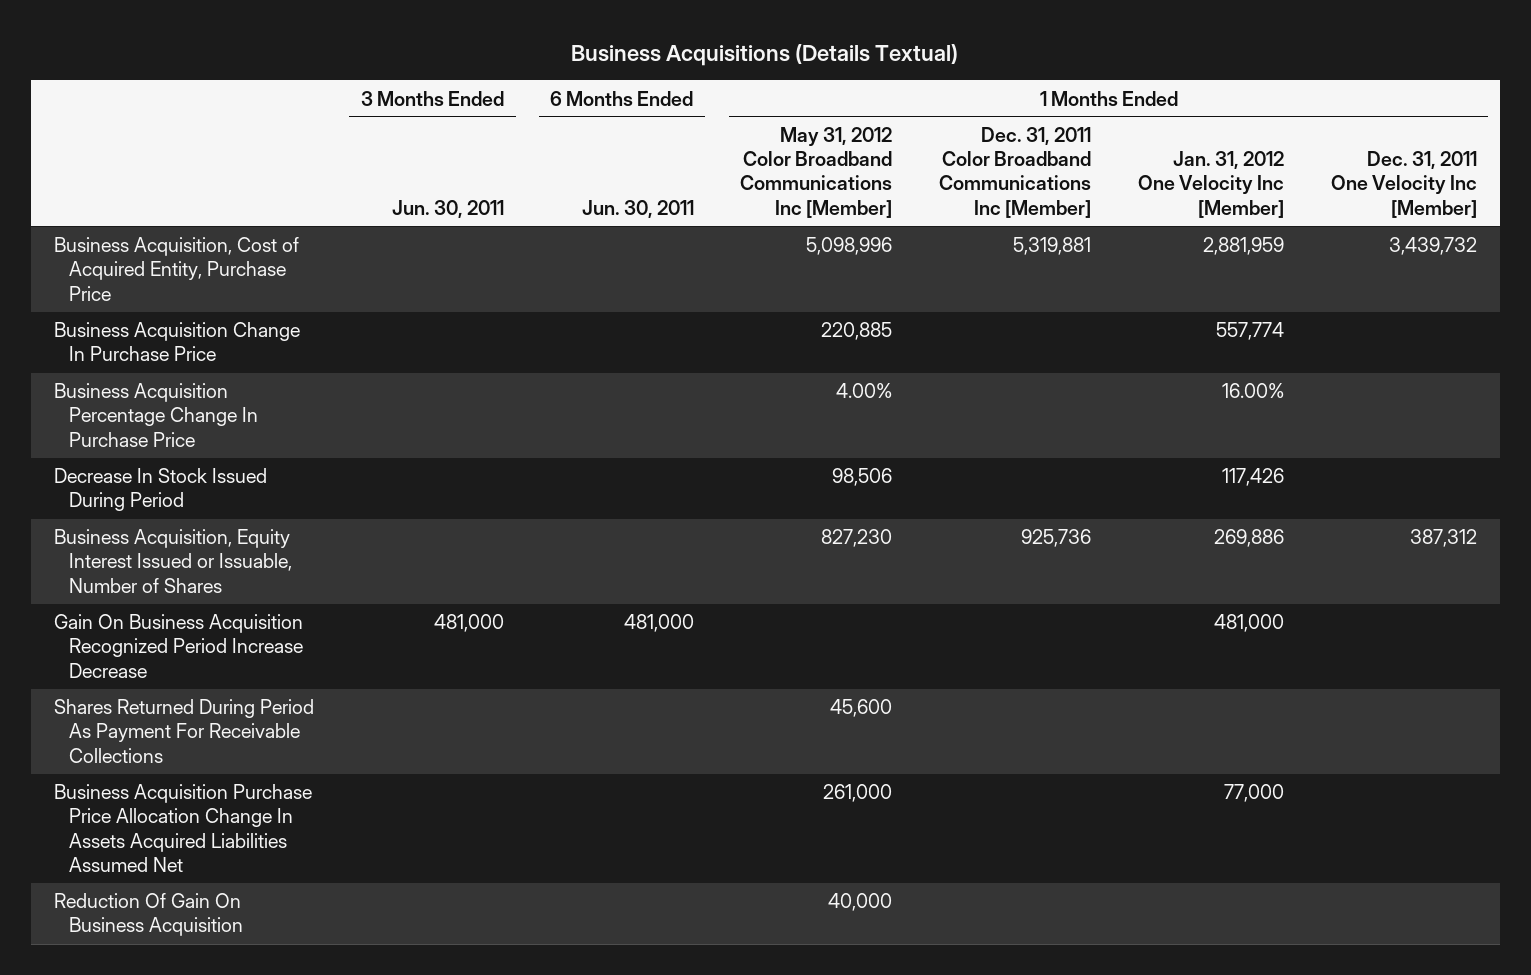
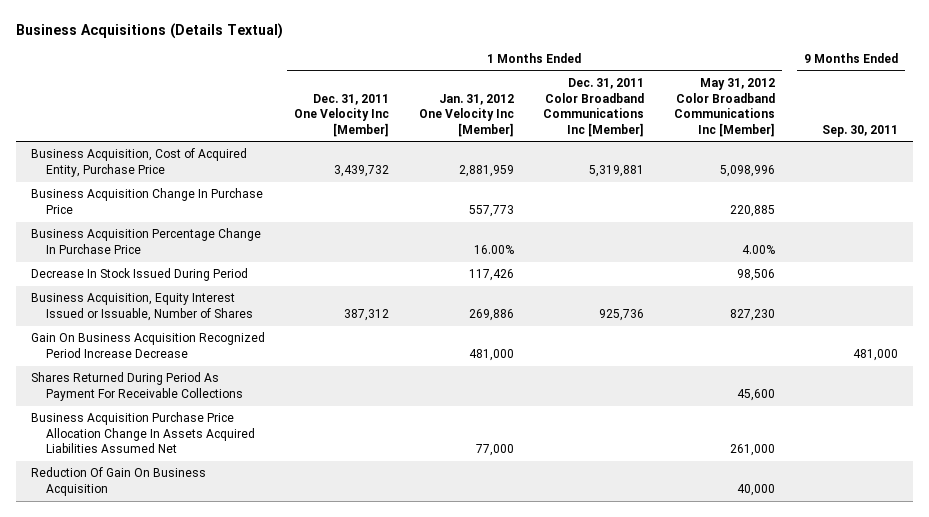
- | 3 Months Ended Jun. 30, 2011 | 6 Months Ended Jun. 30, 2011 | 1 Months Ended May 31, 2012 Color Broadband Communications Inc [Member] | 1 Months Ended Dec. 31, 2011 Color Broadband Communications Inc [Member] | 1 Months Ended Jan. 31, 2012 One Velocity Inc [Member] | 1 Months Ended Dec. 31, 2011 One Velocity Inc [Member]
+ | 1 Months Ended Dec. 31, 2011 One Velocity Inc [Member] | 1 Months Ended Jan. 31, 2012 One Velocity Inc [Member] | 1 Months Ended Dec. 31, 2011 Color Broadband Communications Inc [Member] | 1 Months Ended May 31, 2012 Color Broadband Communications Inc [Member] | 9 Months Ended Sep. 30, 2011
- Business Acquisition Change In Purchase Price | | | 220,885 | | 557,774 |
+ Business Acquisition Change In Purchase Price | | 557,773 | | 220,885 |

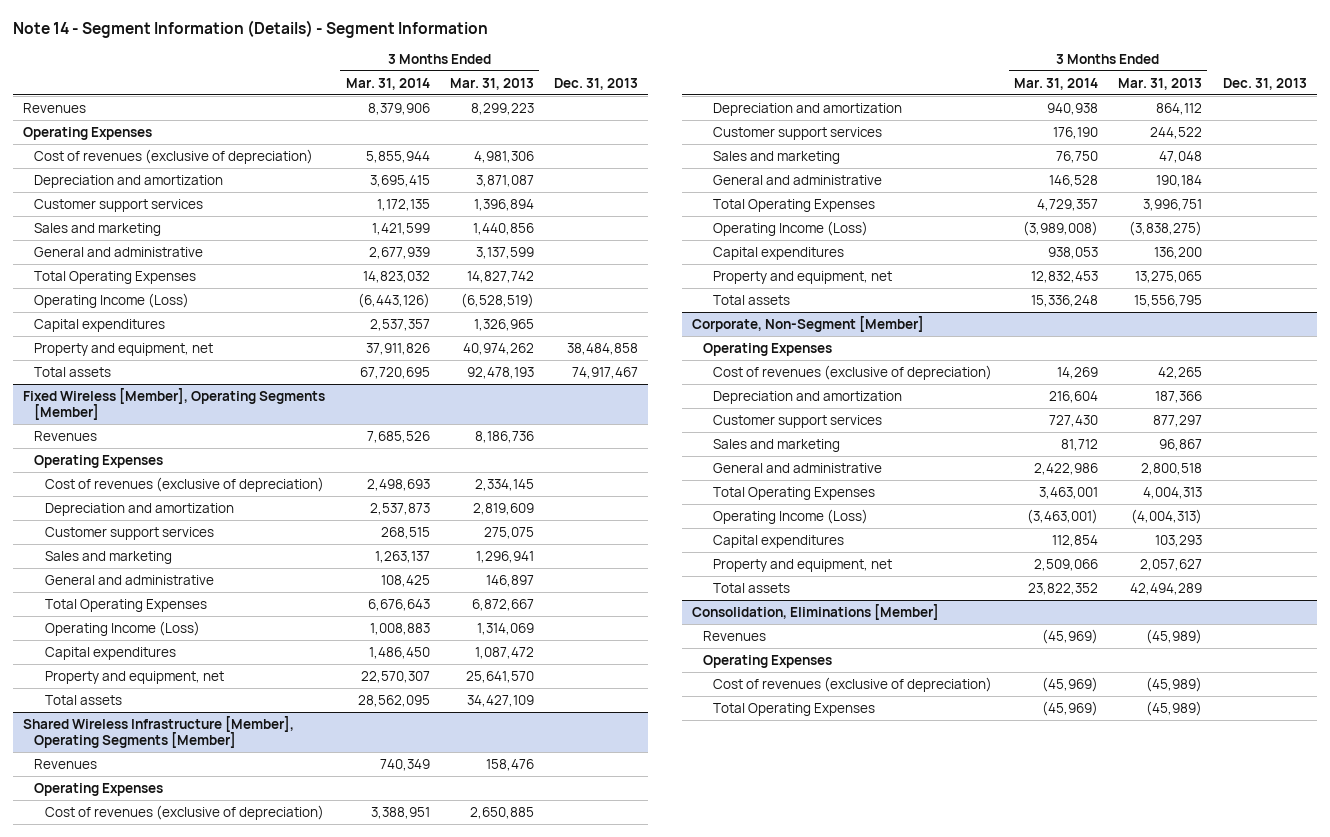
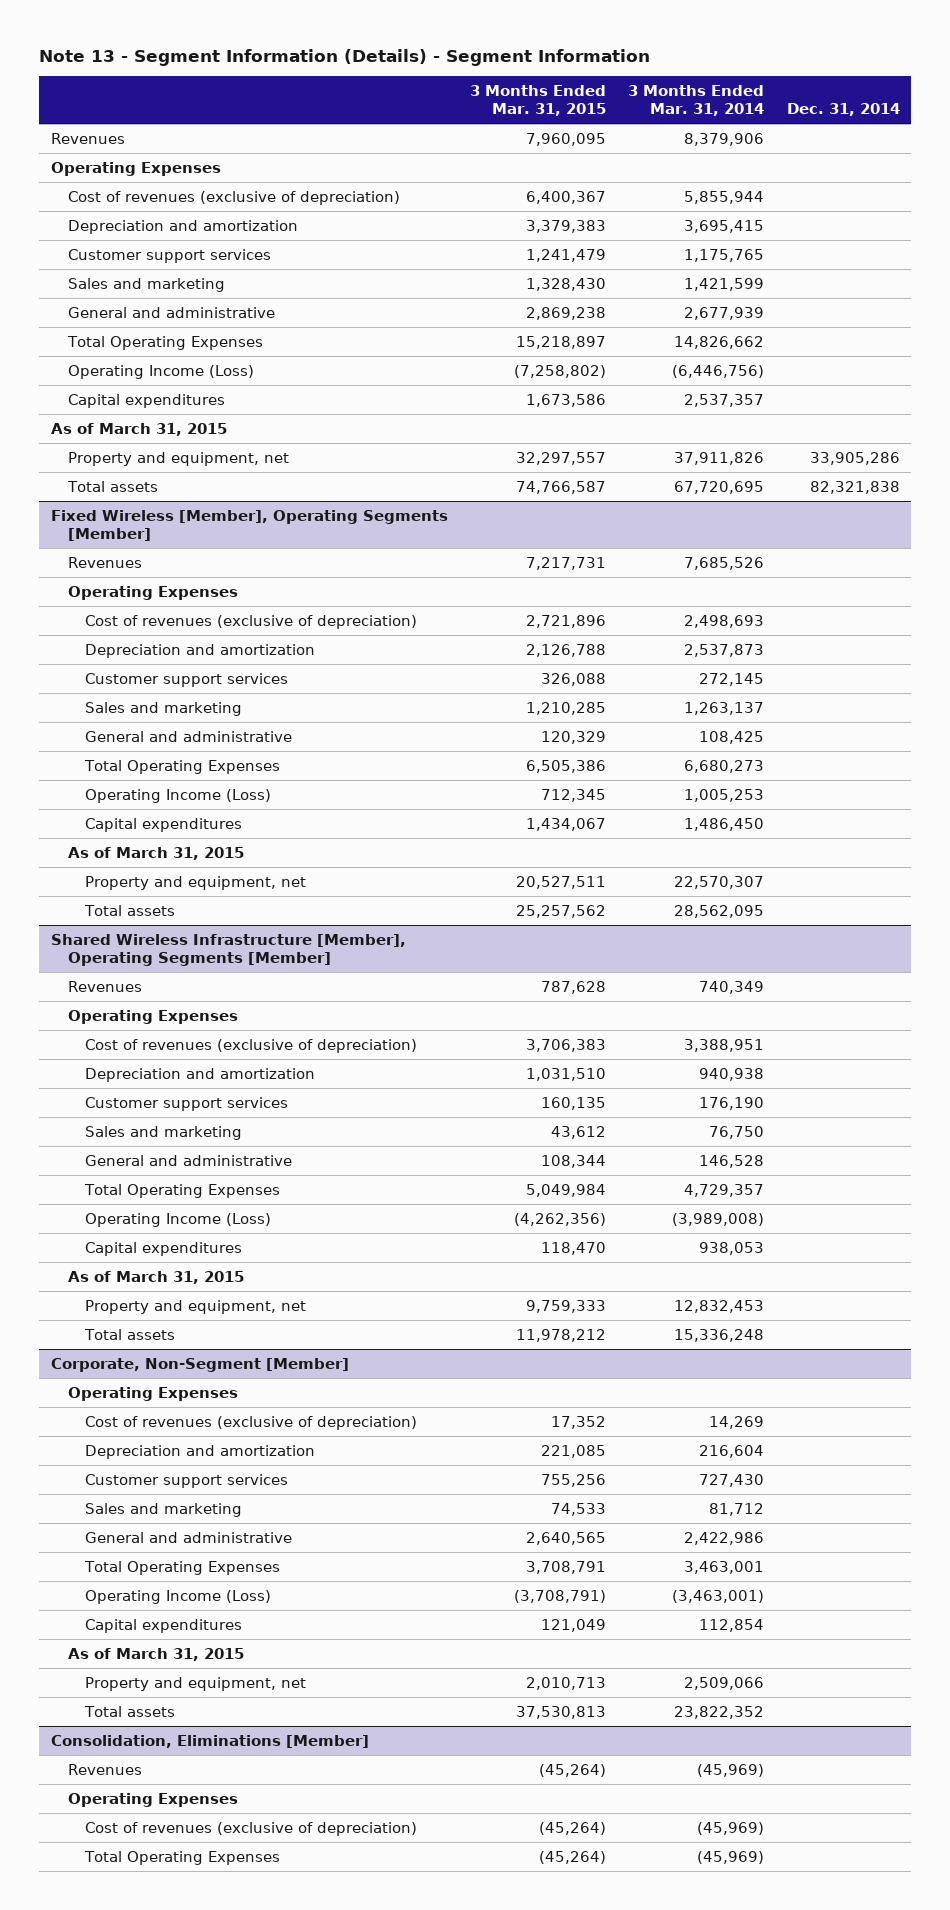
- Note 14 - Segment Information (Details) - Segment Information
+ Note 13 - Segment Information (Details) - Segment Information
- | 3 Months Ended Mar. 31, 2014 | 3 Months Ended Mar. 31, 2013 | Dec. 31, 2013
+ | 3 Months Ended Mar. 31, 2015 | 3 Months Ended Mar. 31, 2014 | Dec. 31, 2014
- Customer support services | 1,172,135 | 1,396,894 |
+ Customer support services | 1,241,479 | 1,175,765 |
- Total Operating Expenses | 14,823,032 | 14,827,742 |
- Operating Income (Loss) | (6,443,126) | (6,528,519) |
+ Total Operating Expenses | 15,218,897 | 14,826,662 |
+ Operating Income (Loss) | (7,258,802) | (6,446,756) |
+ As of March 31, 2015
@ Fixed Wireless [Member], Operating Segments [Member]
- Customer support services | 268,515 | 275,075 |
+ Customer support services | 326,088 | 272,145 |
- Total Operating Expenses | 6,676,643 | 6,872,667 |
- Operating Income (Loss) | 1,008,883 | 1,314,069 |
+ Total Operating Expenses | 6,505,386 | 6,680,273 |
+ Operating Income (Loss) | 712,345 | 1,005,253 |
+ As of March 31, 2015
@ Shared Wireless Infrastructure [Member], Operating Segments [Member]
+ As of March 31, 2015
@ Corporate, Non-Segment [Member]
+ As of March 31, 2015

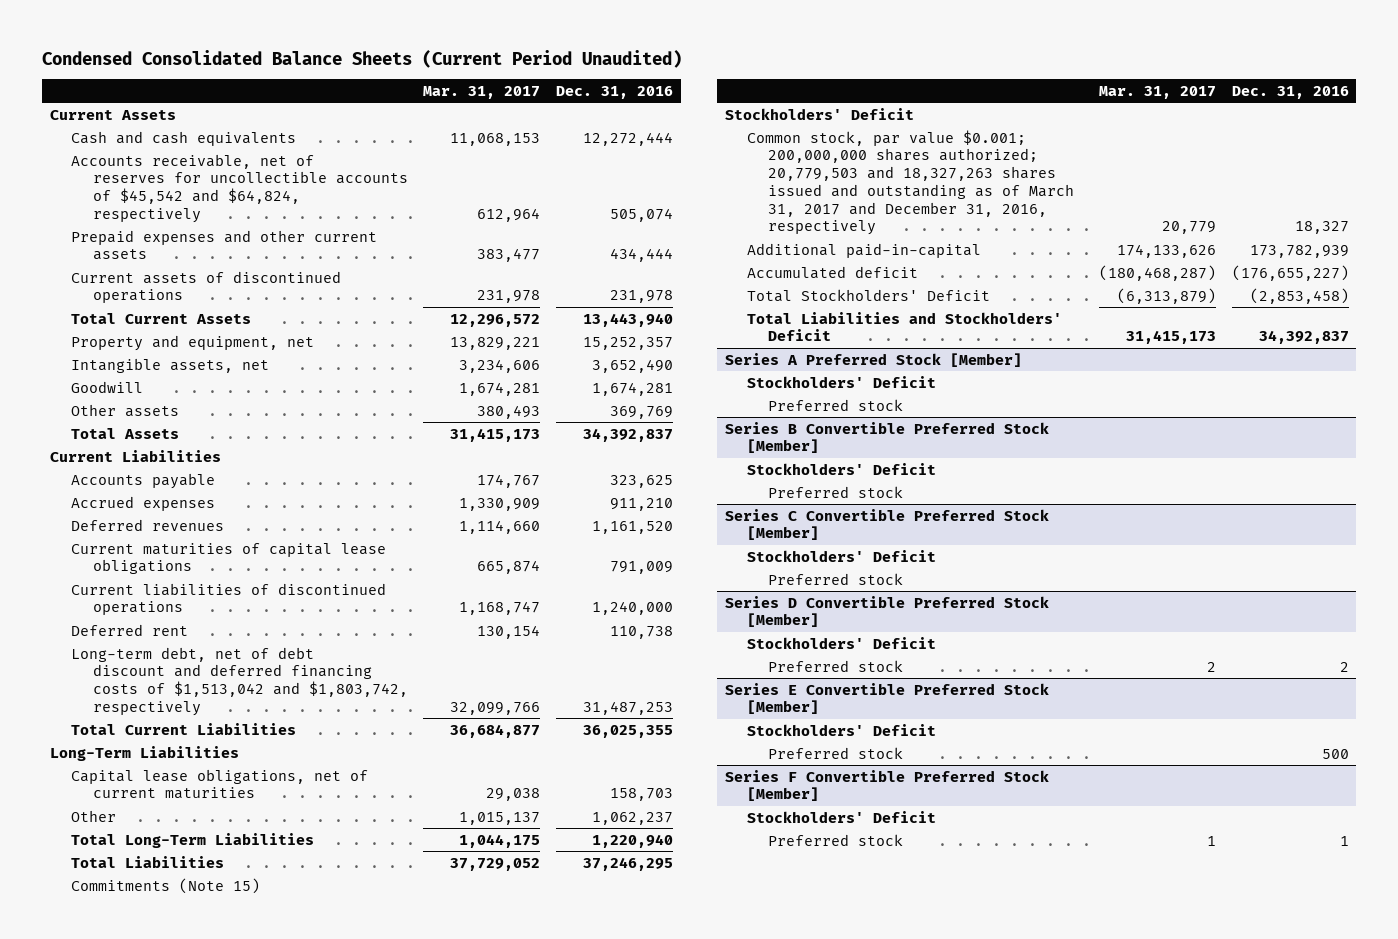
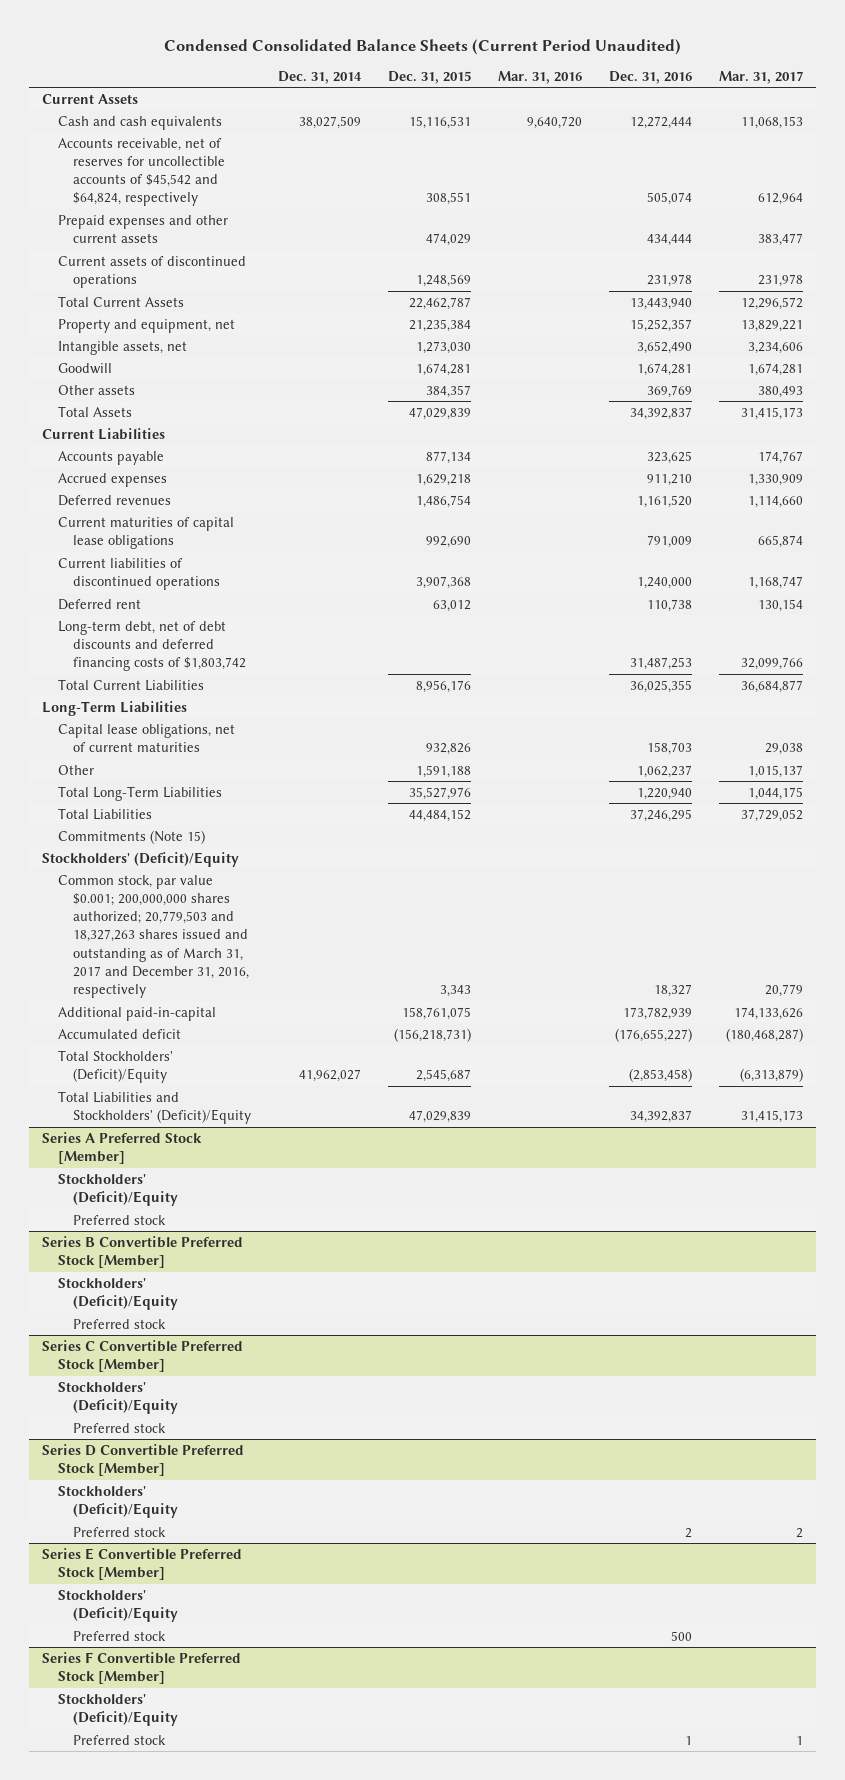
- | Mar. 31, 2017 | Dec. 31, 2016
+ | Dec. 31, 2014 | Dec. 31, 2015 | Mar. 31, 2016 | Dec. 31, 2016 | Mar. 31, 2017
- Long-term debt, net of debt discount and deferred financing costs of $1,513,042 and $1,803,742, respectively | 32,099,766 | 31,487,253
+ Long-term debt, net of debt discounts and deferred financing costs of $1,803,742 | | | | 31,487,253 | 32,099,766
- Stockholders' Deficit
+ Stockholders' (Deficit)/Equity
- Total Stockholders' Deficit | (6,313,879) | (2,853,458)
- Total Liabilities and Stockholders' Deficit | 31,415,173 | 34,392,837
+ Total Stockholders' (Deficit)/Equity | 41,962,027 | 2,545,687 | | (2,853,458) | (6,313,879)
+ Total Liabilities and Stockholders' (Deficit)/Equity | | 47,029,839 | | 34,392,837 | 31,415,173
@ Series A Preferred Stock [Member]
- Stockholders' Deficit
+ Stockholders' (Deficit)/Equity
@ Series B Convertible Preferred Stock [Member]
- Stockholders' Deficit
+ Stockholders' (Deficit)/Equity
@ Series C Convertible Preferred Stock [Member]
- Stockholders' Deficit
+ Stockholders' (Deficit)/Equity
@ Series D Convertible Preferred Stock [Member]
- Stockholders' Deficit
+ Stockholders' (Deficit)/Equity
@ Series E Convertible Preferred Stock [Member]
- Stockholders' Deficit
+ Stockholders' (Deficit)/Equity
@ Series F Convertible Preferred Stock [Member]
- Stockholders' Deficit
+ Stockholders' (Deficit)/Equity

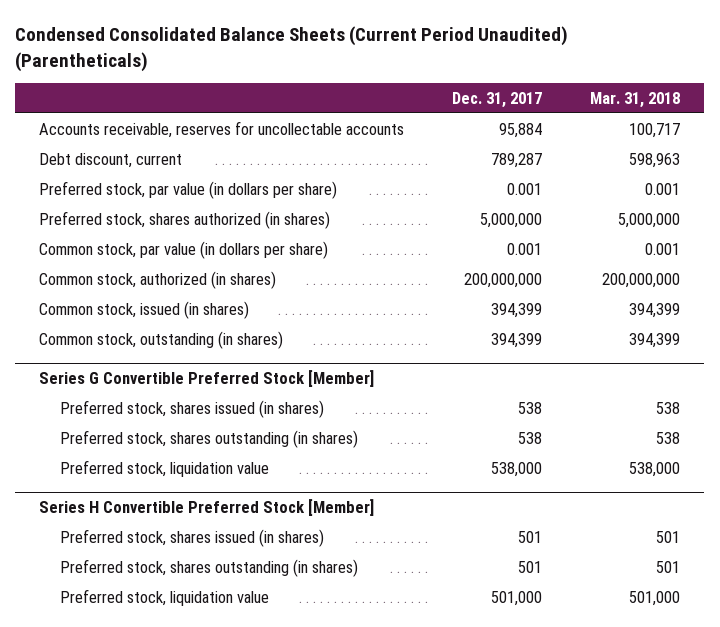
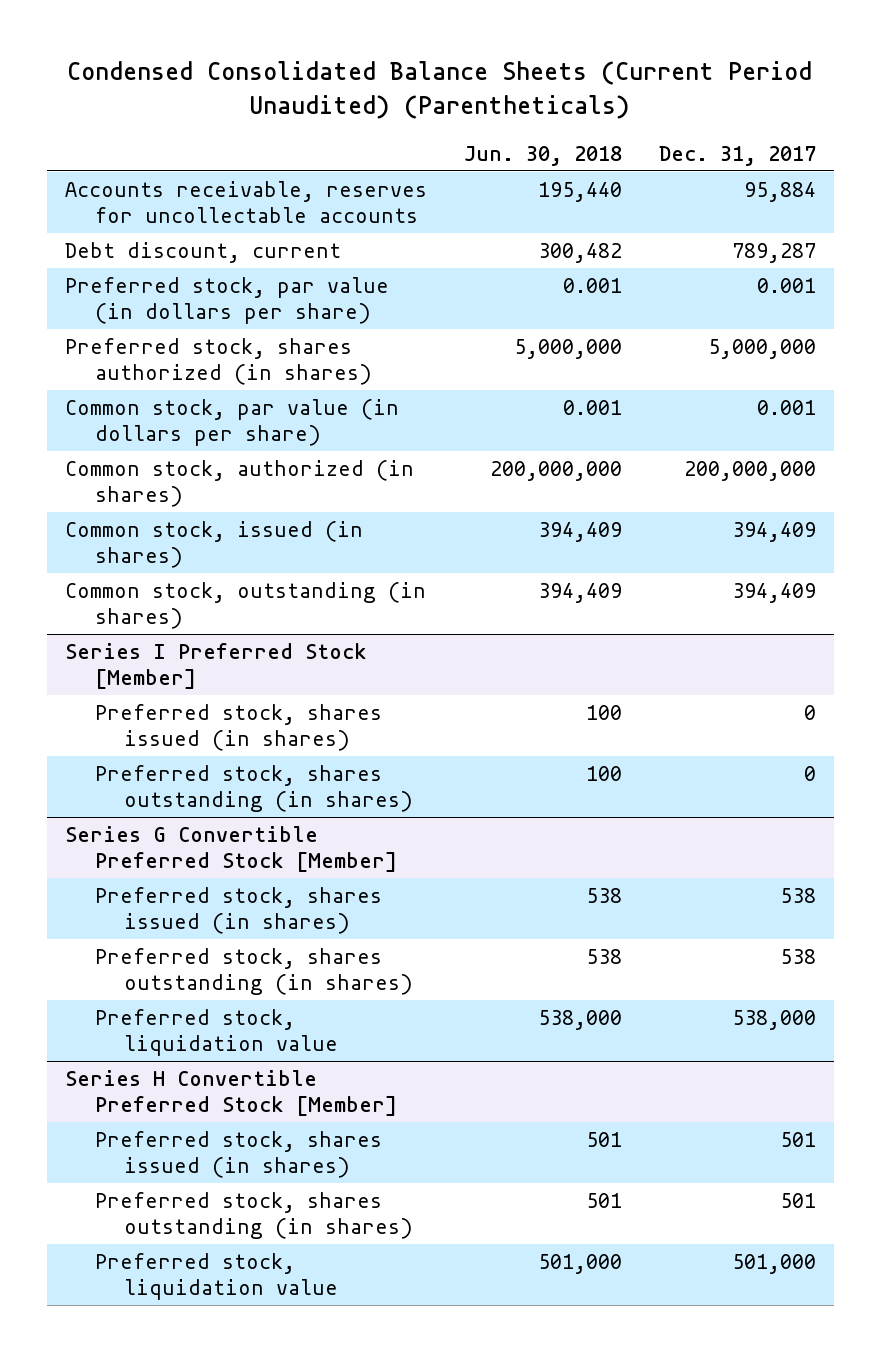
- | Dec. 31, 2017 | Mar. 31, 2018
+ | Jun. 30, 2018 | Dec. 31, 2017
- Common stock, issued (in shares) | 394,399 | 394,399
- Common stock, outstanding (in shares) | 394,399 | 394,399
+ Common stock, issued (in shares) | 394,409 | 394,409
+ Common stock, outstanding (in shares) | 394,409 | 394,409
+ Series I Preferred Stock [Member]
+ Preferred stock, shares issued (in shares) | 100 | 0
+ Preferred stock, shares outstanding (in shares) | 100 | 0

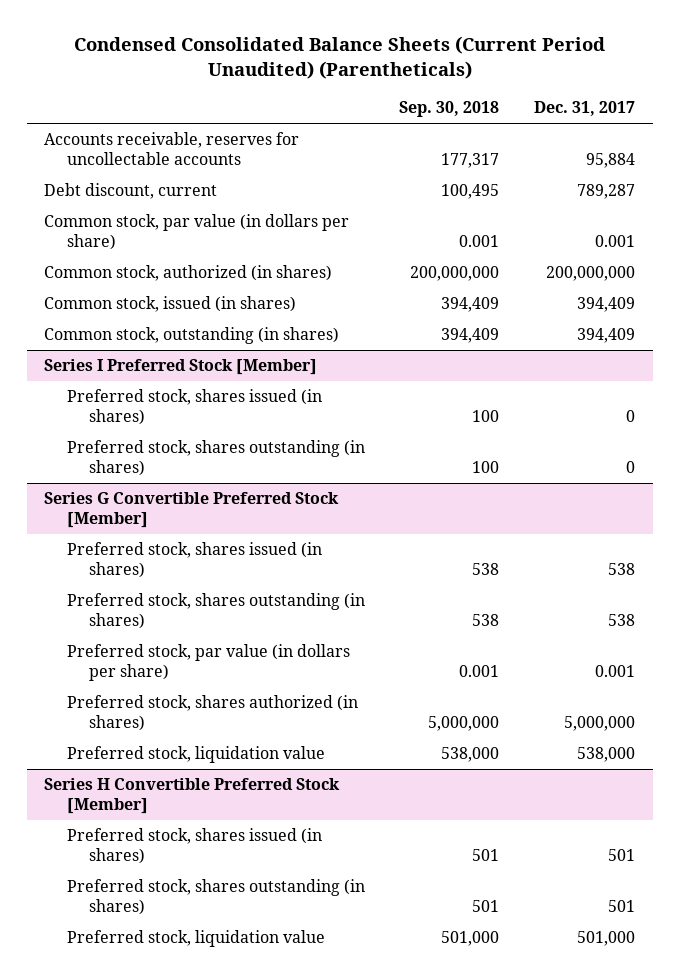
- | Jun. 30, 2018 | Dec. 31, 2017
+ | Sep. 30, 2018 | Dec. 31, 2017
- Preferred stock, par value (in dollars per share) | 0.001 | 0.001
- Preferred stock, shares authorized (in shares) | 5,000,000 | 5,000,000
@ Series G Convertible Preferred Stock [Member]
+ Preferred stock, par value (in dollars per share) | 0.001 | 0.001
+ Preferred stock, shares authorized (in shares) | 5,000,000 | 5,000,000

